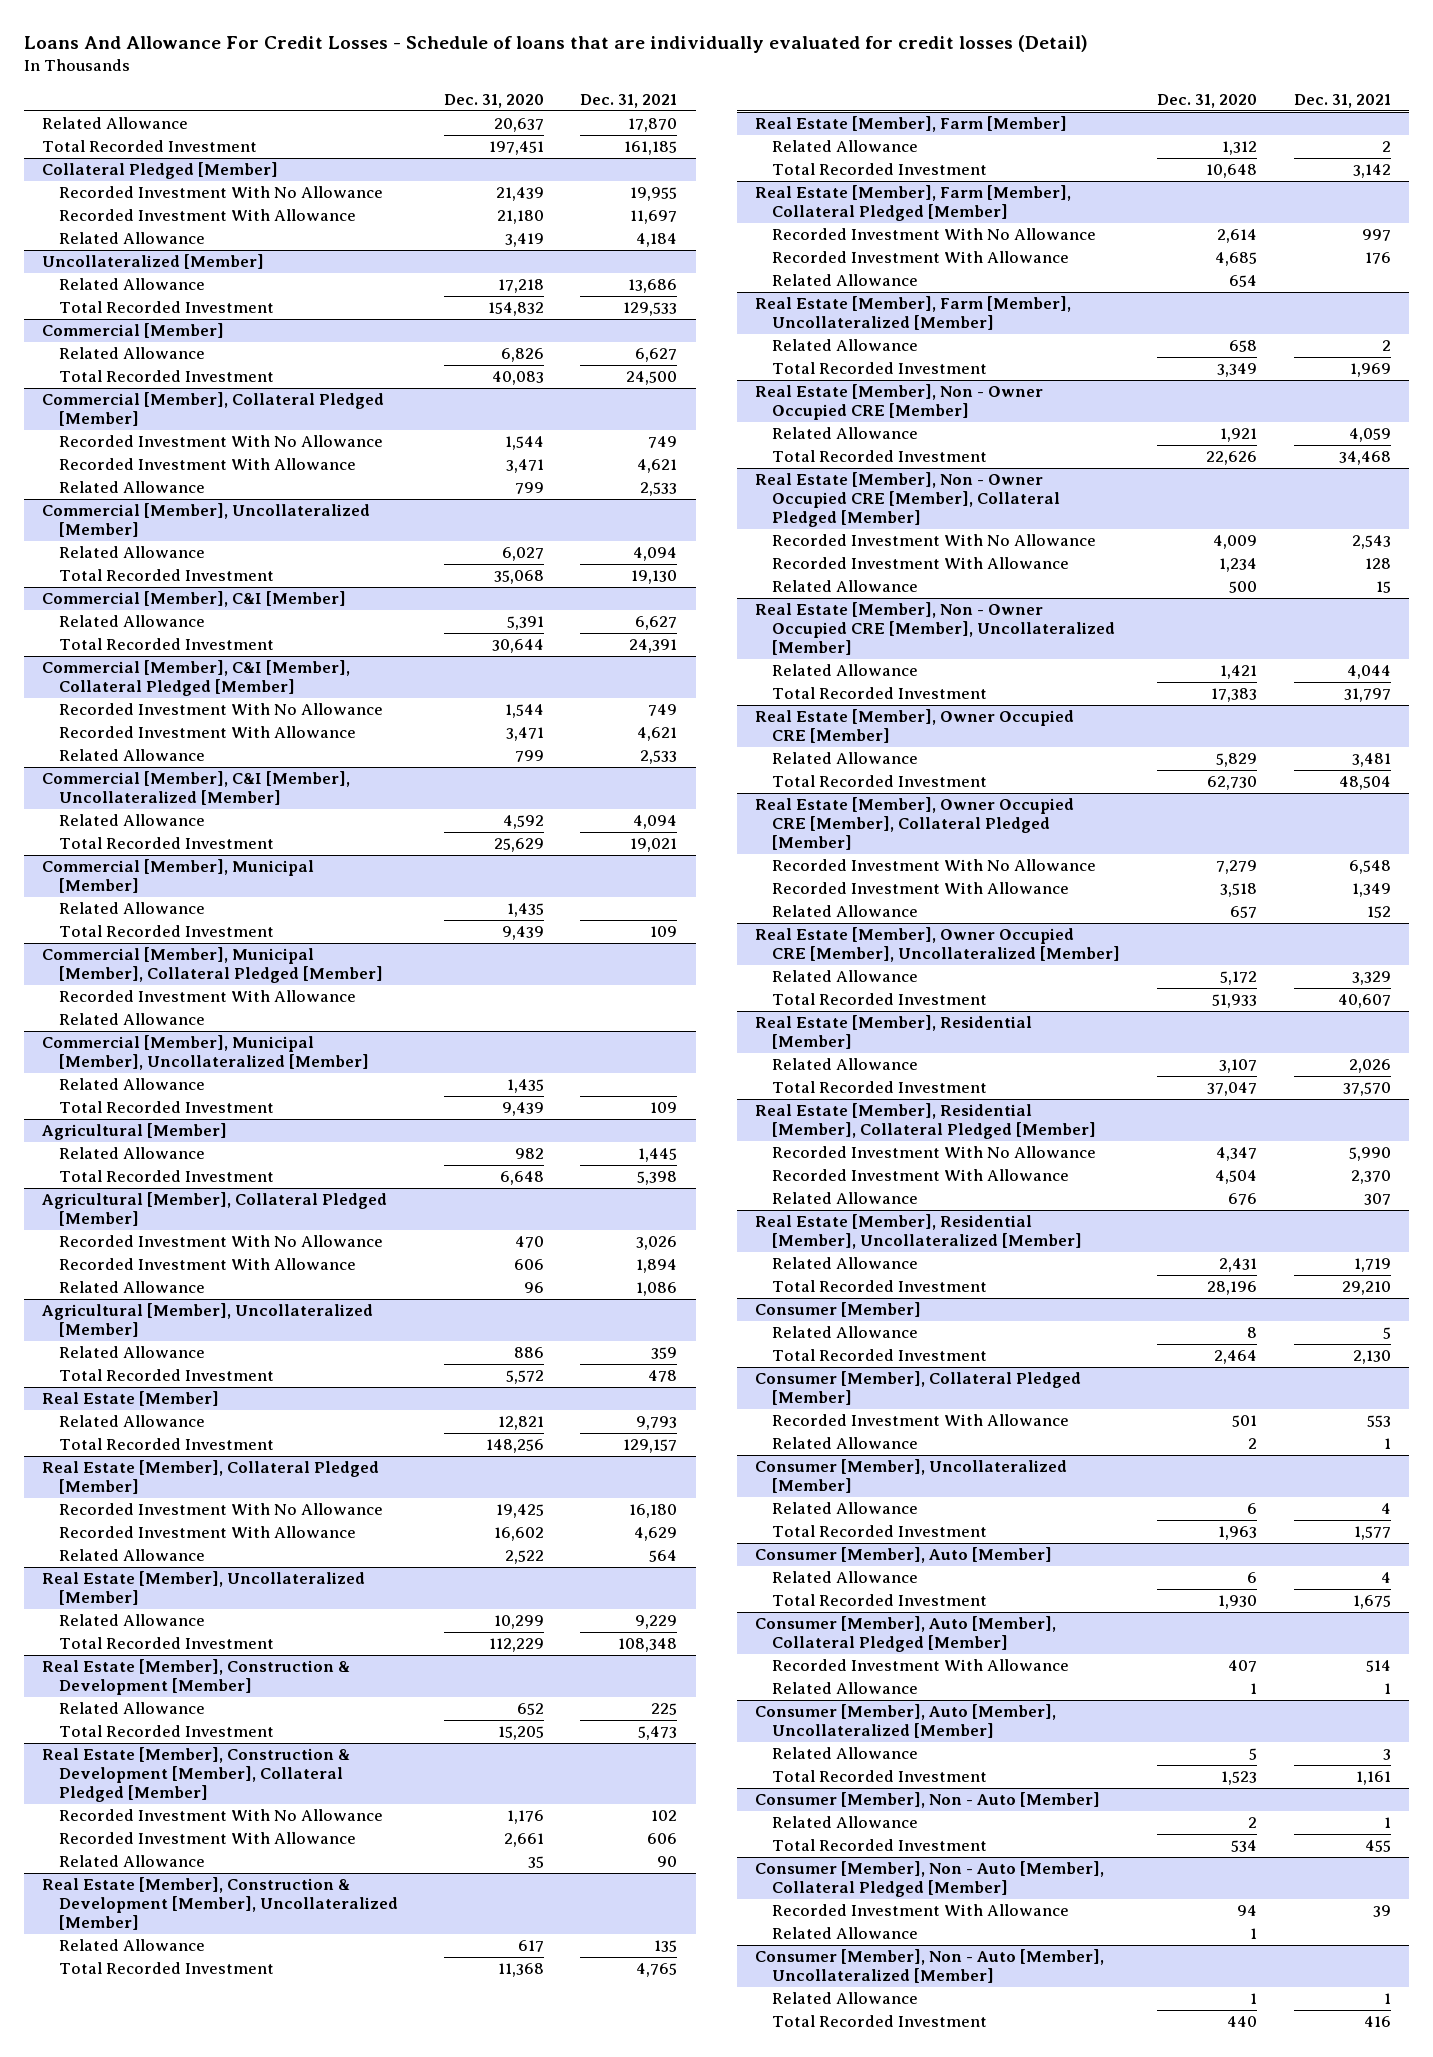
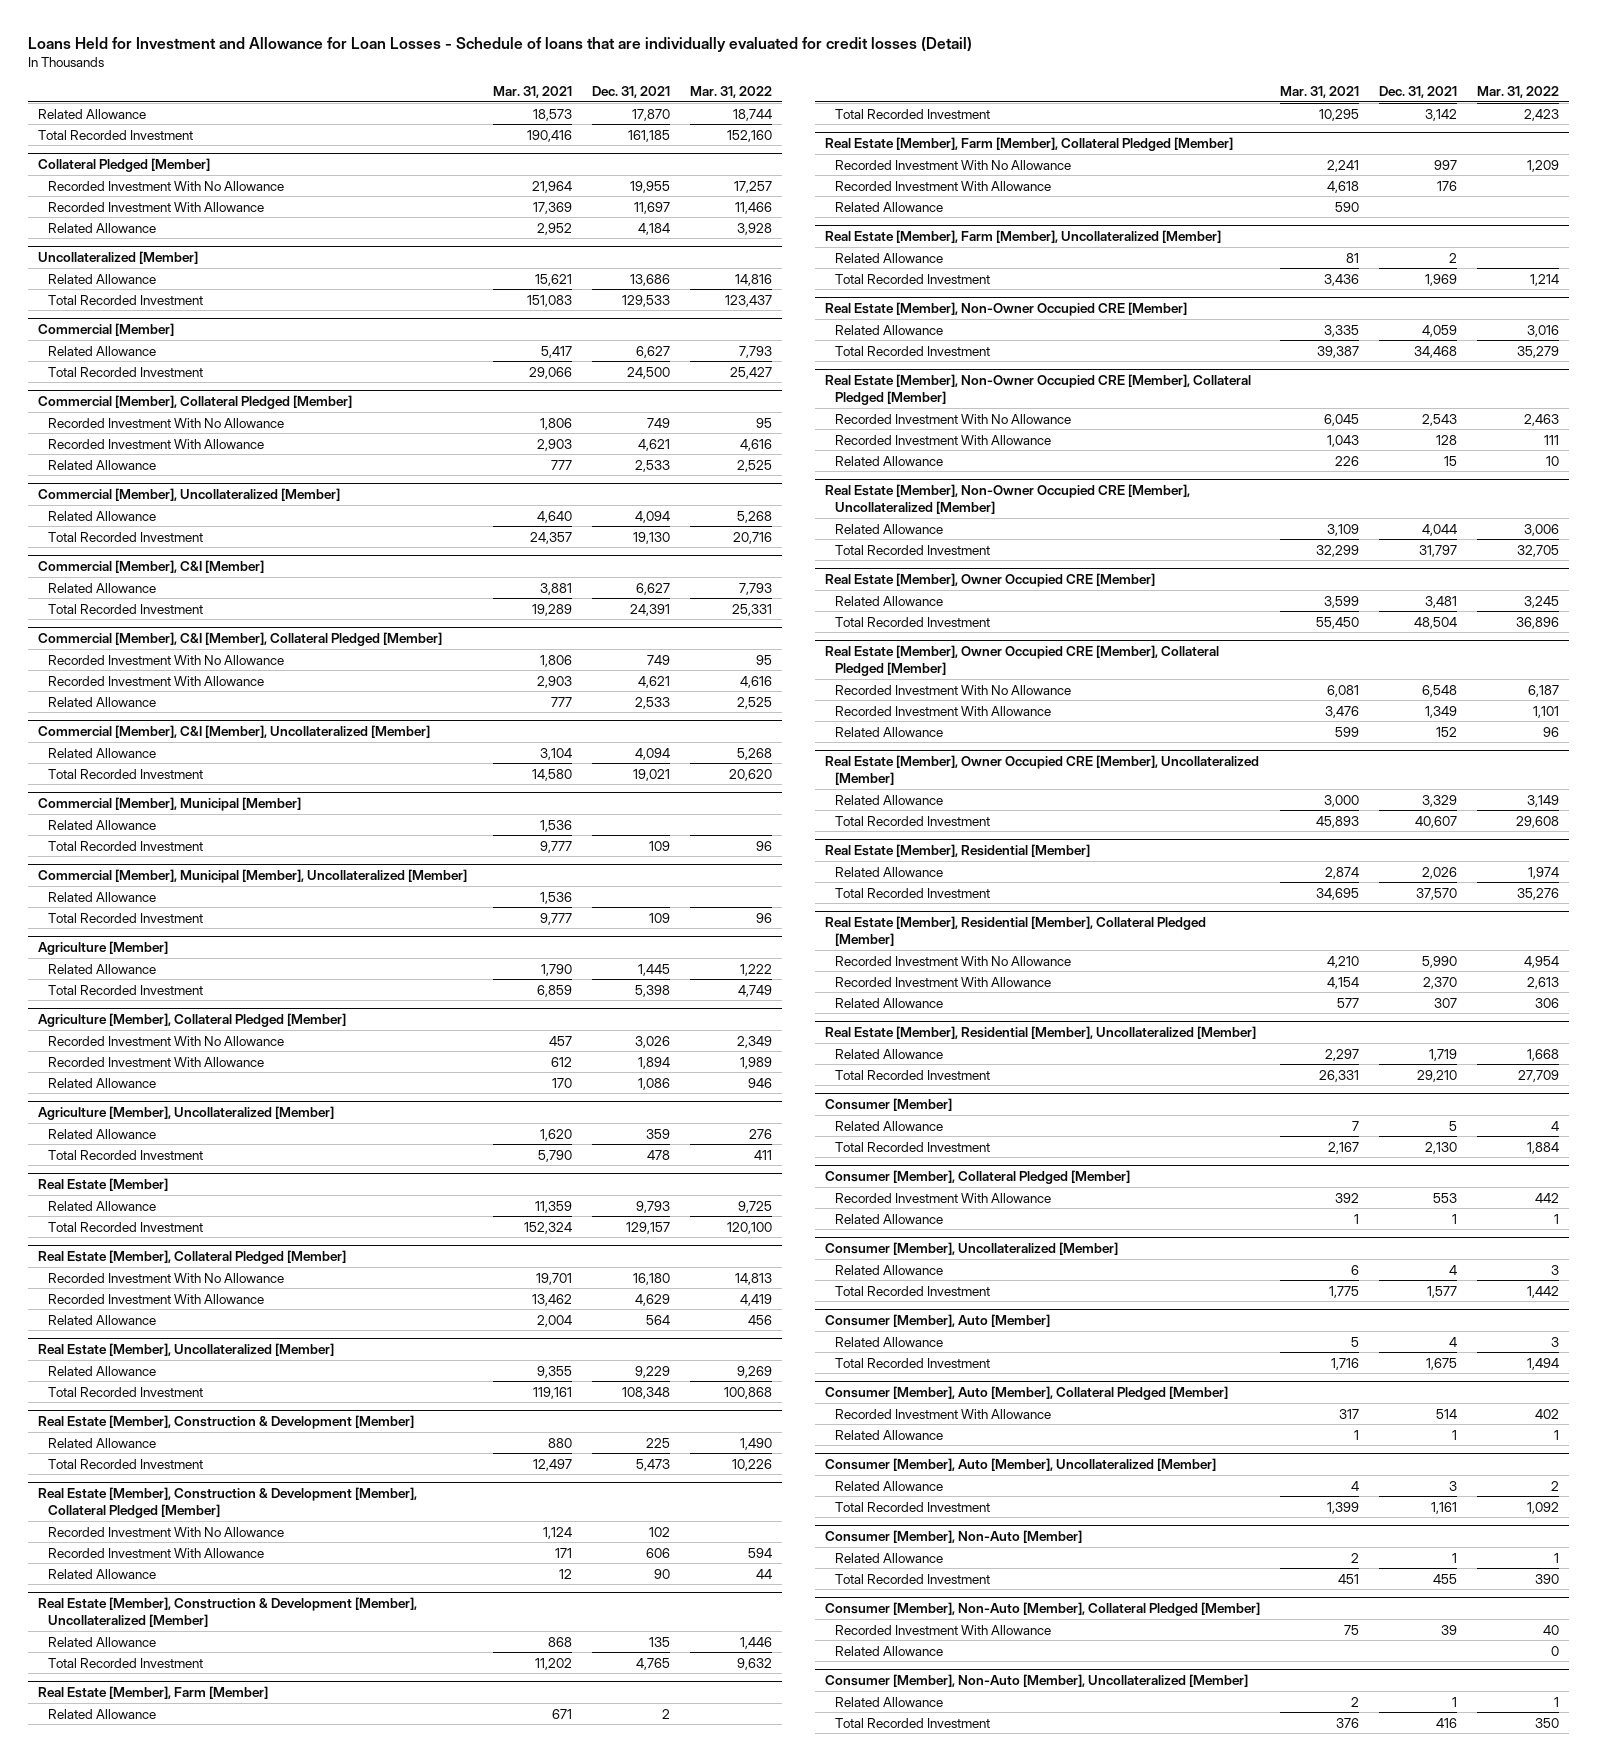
- Loans And Allowance For Credit Losses - Schedule of loans that are individually evaluated for credit losses (Detail)
+ Loans Held for Investment and Allowance for Loan Losses - Schedule of loans that are individually evaluated for credit losses (Detail)
- | Dec. 31, 2020 | Dec. 31, 2021
+ | Mar. 31, 2021 | Dec. 31, 2021 | Mar. 31, 2022
- Commercial [Member], Municipal [Member], Collateral Pledged [Member]
- Recorded Investment With Allowance
- Related Allowance
- Agricultural [Member]
+ Agriculture [Member]
- Agricultural [Member], Collateral Pledged [Member]
+ Agriculture [Member], Collateral Pledged [Member]
- Agricultural [Member], Uncollateralized [Member]
+ Agriculture [Member], Uncollateralized [Member]
- Real Estate [Member], Non - Owner Occupied CRE [Member]
+ Real Estate [Member], Non-Owner Occupied CRE [Member]
- Real Estate [Member], Non - Owner Occupied CRE [Member], Collateral Pledged [Member]
+ Real Estate [Member], Non-Owner Occupied CRE [Member], Collateral Pledged [Member]
- Real Estate [Member], Non - Owner Occupied CRE [Member], Uncollateralized [Member]
+ Real Estate [Member], Non-Owner Occupied CRE [Member], Uncollateralized [Member]
- Consumer [Member], Non - Auto [Member]
+ Consumer [Member], Non-Auto [Member]
- Consumer [Member], Non - Auto [Member], Collateral Pledged [Member]
+ Consumer [Member], Non-Auto [Member], Collateral Pledged [Member]
- Consumer [Member], Non - Auto [Member], Uncollateralized [Member]
+ Consumer [Member], Non-Auto [Member], Uncollateralized [Member]

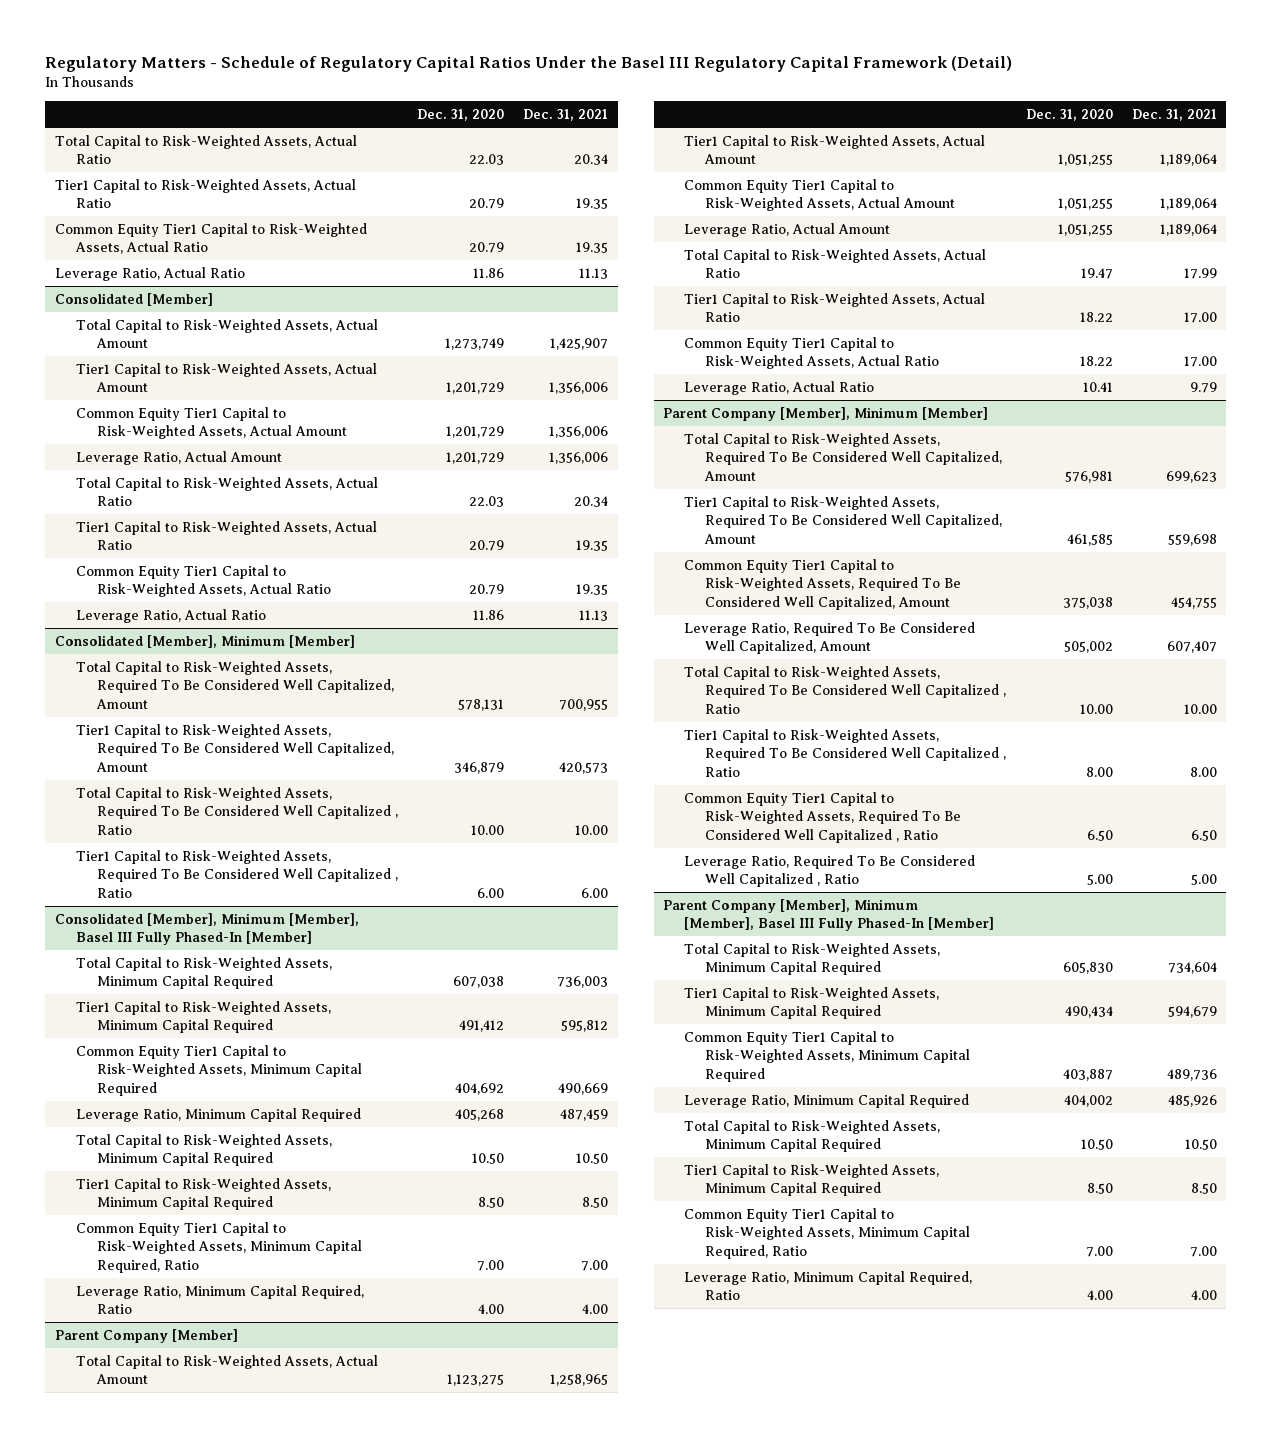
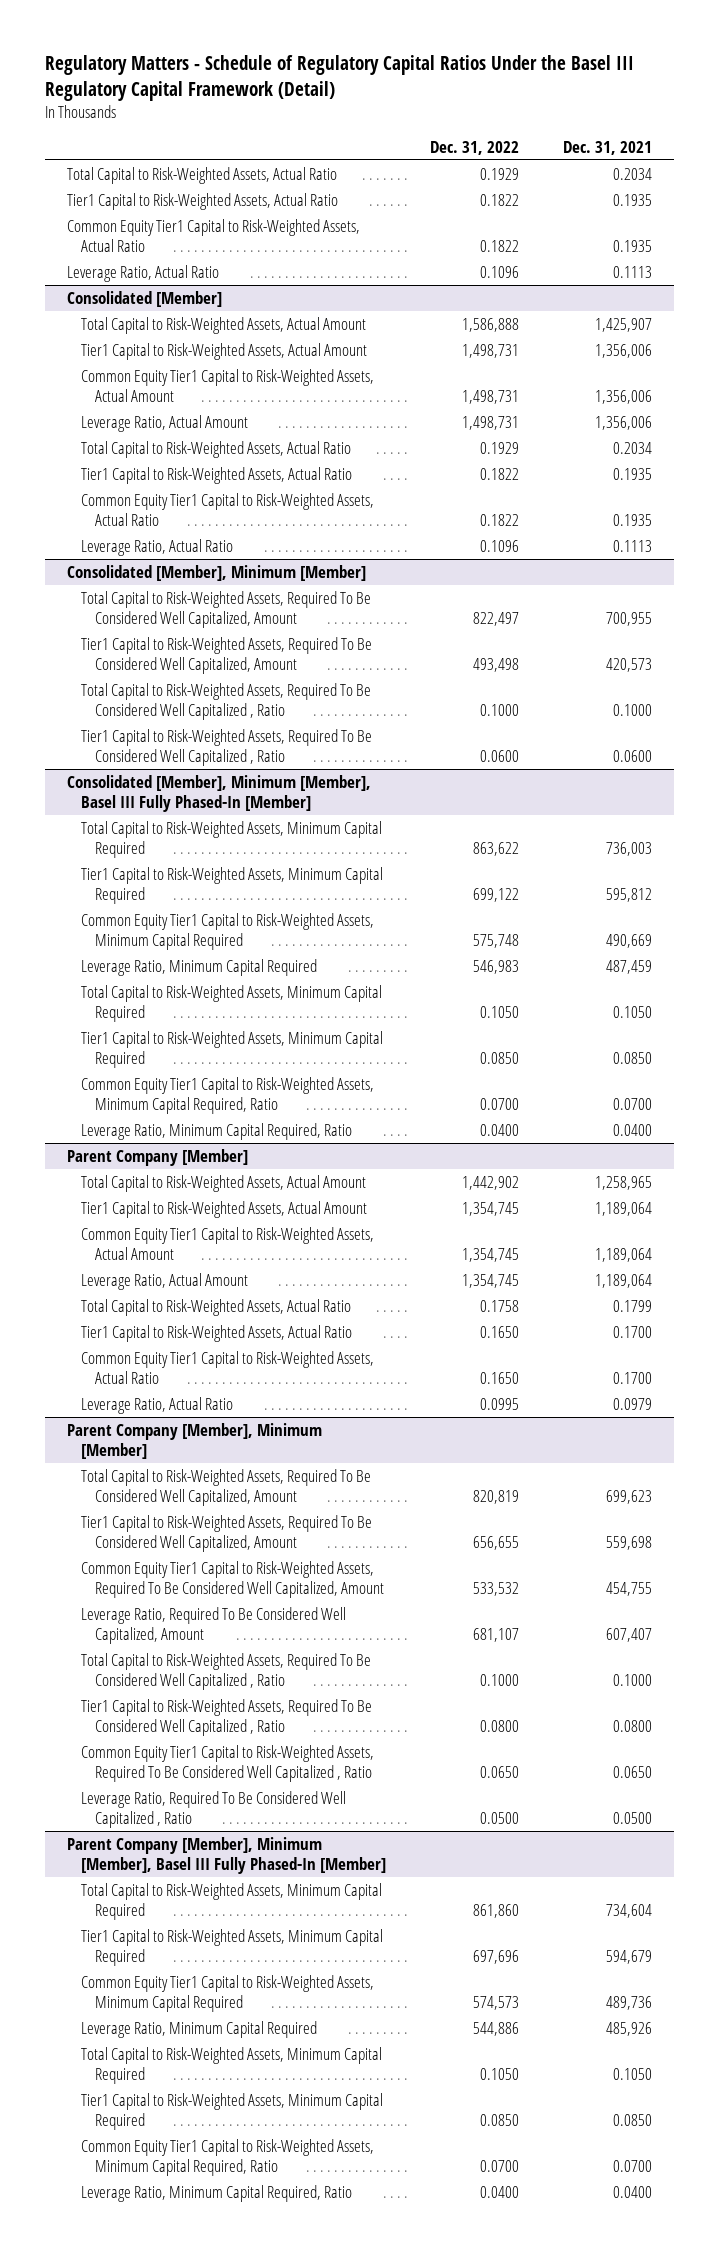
- | Dec. 31, 2020 | Dec. 31, 2021
+ | Dec. 31, 2022 | Dec. 31, 2021
- Total Capital to Risk-Weighted Assets, Actual Ratio | 22.03 | 20.34
- Tier1 Capital to Risk-Weighted Assets, Actual Ratio | 20.79 | 19.35
- Common Equity Tier1 Capital to Risk-Weighted Assets, Actual Ratio | 20.79 | 19.35
- Leverage Ratio, Actual Ratio | 11.86 | 11.13
+ Total Capital to Risk-Weighted Assets, Actual Ratio | 0.1929 | 0.2034
+ Tier1 Capital to Risk-Weighted Assets, Actual Ratio | 0.1822 | 0.1935
+ Common Equity Tier1 Capital to Risk-Weighted Assets, Actual Ratio | 0.1822 | 0.1935
+ Leverage Ratio, Actual Ratio | 0.1096 | 0.1113
@ Consolidated [Member]
- Total Capital to Risk-Weighted Assets, Actual Ratio | 22.03 | 20.34
- Tier1 Capital to Risk-Weighted Assets, Actual Ratio | 20.79 | 19.35
- Common Equity Tier1 Capital to Risk-Weighted Assets, Actual Ratio | 20.79 | 19.35
- Leverage Ratio, Actual Ratio | 11.86 | 11.13
+ Total Capital to Risk-Weighted Assets, Actual Ratio | 0.1929 | 0.2034
+ Tier1 Capital to Risk-Weighted Assets, Actual Ratio | 0.1822 | 0.1935
+ Common Equity Tier1 Capital to Risk-Weighted Assets, Actual Ratio | 0.1822 | 0.1935
+ Leverage Ratio, Actual Ratio | 0.1096 | 0.1113
@ Consolidated [Member], Minimum [Member]
- Total Capital to Risk-Weighted Assets, Required To Be Considered Well Capitalized , Ratio | 10.00 | 10.00
- Tier1 Capital to Risk-Weighted Assets, Required To Be Considered Well Capitalized , Ratio | 6.00 | 6.00
+ Total Capital to Risk-Weighted Assets, Required To Be Considered Well Capitalized , Ratio | 0.1000 | 0.1000
+ Tier1 Capital to Risk-Weighted Assets, Required To Be Considered Well Capitalized , Ratio | 0.0600 | 0.0600
@ Consolidated [Member], Minimum [Member], Basel III Fully Phased-In [Member]
- Total Capital to Risk-Weighted Assets, Minimum Capital Required | 10.50 | 10.50
- Tier1 Capital to Risk-Weighted Assets, Minimum Capital Required | 8.50 | 8.50
- Common Equity Tier1 Capital to Risk-Weighted Assets, Minimum Capital Required, Ratio | 7.00 | 7.00
- Leverage Ratio, Minimum Capital Required, Ratio | 4.00 | 4.00
+ Total Capital to Risk-Weighted Assets, Minimum Capital Required | 0.1050 | 0.1050
+ Tier1 Capital to Risk-Weighted Assets, Minimum Capital Required | 0.0850 | 0.0850
+ Common Equity Tier1 Capital to Risk-Weighted Assets, Minimum Capital Required, Ratio | 0.0700 | 0.0700
+ Leverage Ratio, Minimum Capital Required, Ratio | 0.0400 | 0.0400
@ Parent Company [Member]
- Total Capital to Risk-Weighted Assets, Actual Ratio | 19.47 | 17.99
- Tier1 Capital to Risk-Weighted Assets, Actual Ratio | 18.22 | 17.00
- Common Equity Tier1 Capital to Risk-Weighted Assets, Actual Ratio | 18.22 | 17.00
- Leverage Ratio, Actual Ratio | 10.41 | 9.79
+ Total Capital to Risk-Weighted Assets, Actual Ratio | 0.1758 | 0.1799
+ Tier1 Capital to Risk-Weighted Assets, Actual Ratio | 0.1650 | 0.1700
+ Common Equity Tier1 Capital to Risk-Weighted Assets, Actual Ratio | 0.1650 | 0.1700
+ Leverage Ratio, Actual Ratio | 0.0995 | 0.0979
@ Parent Company [Member], Minimum [Member]
- Total Capital to Risk-Weighted Assets, Required To Be Considered Well Capitalized , Ratio | 10.00 | 10.00
- Tier1 Capital to Risk-Weighted Assets, Required To Be Considered Well Capitalized , Ratio | 8.00 | 8.00
- Common Equity Tier1 Capital to Risk-Weighted Assets, Required To Be Considered Well Capitalized , Ratio | 6.50 | 6.50
- Leverage Ratio, Required To Be Considered Well Capitalized , Ratio | 5.00 | 5.00
+ Total Capital to Risk-Weighted Assets, Required To Be Considered Well Capitalized , Ratio | 0.1000 | 0.1000
+ Tier1 Capital to Risk-Weighted Assets, Required To Be Considered Well Capitalized , Ratio | 0.0800 | 0.0800
+ Common Equity Tier1 Capital to Risk-Weighted Assets, Required To Be Considered Well Capitalized , Ratio | 0.0650 | 0.0650
+ Leverage Ratio, Required To Be Considered Well Capitalized , Ratio | 0.0500 | 0.0500
@ Parent Company [Member], Minimum [Member], Basel III Fully Phased-In [Member]
- Total Capital to Risk-Weighted Assets, Minimum Capital Required | 10.50 | 10.50
- Tier1 Capital to Risk-Weighted Assets, Minimum Capital Required | 8.50 | 8.50
- Common Equity Tier1 Capital to Risk-Weighted Assets, Minimum Capital Required, Ratio | 7.00 | 7.00
- Leverage Ratio, Minimum Capital Required, Ratio | 4.00 | 4.00
+ Total Capital to Risk-Weighted Assets, Minimum Capital Required | 0.1050 | 0.1050
+ Tier1 Capital to Risk-Weighted Assets, Minimum Capital Required | 0.0850 | 0.0850
+ Common Equity Tier1 Capital to Risk-Weighted Assets, Minimum Capital Required, Ratio | 0.0700 | 0.0700
+ Leverage Ratio, Minimum Capital Required, Ratio | 0.0400 | 0.0400

